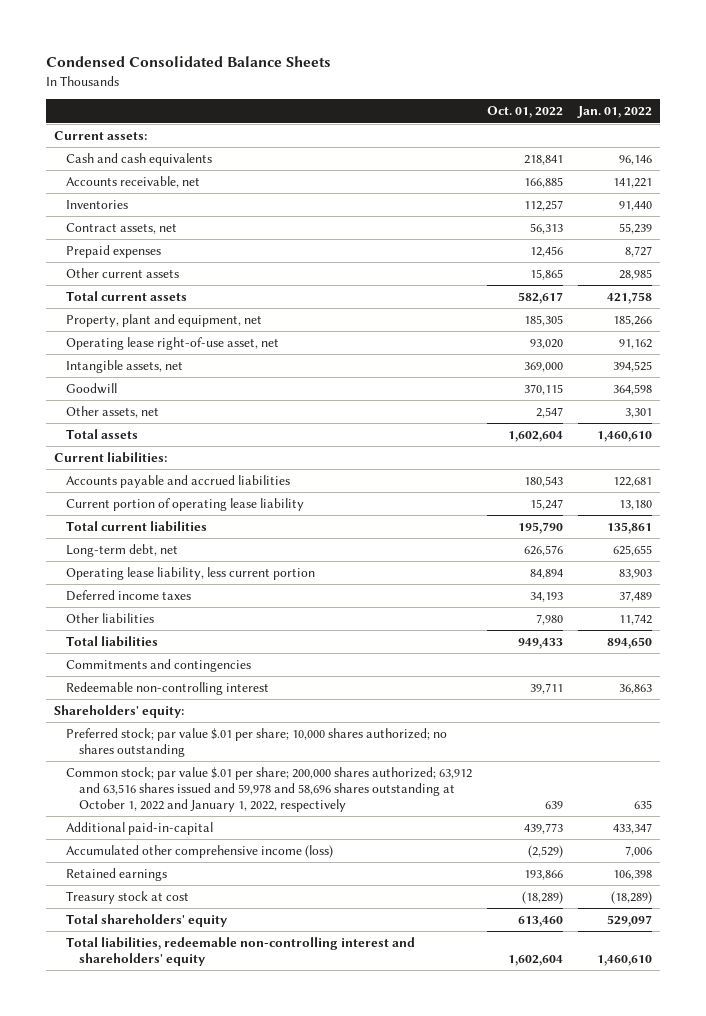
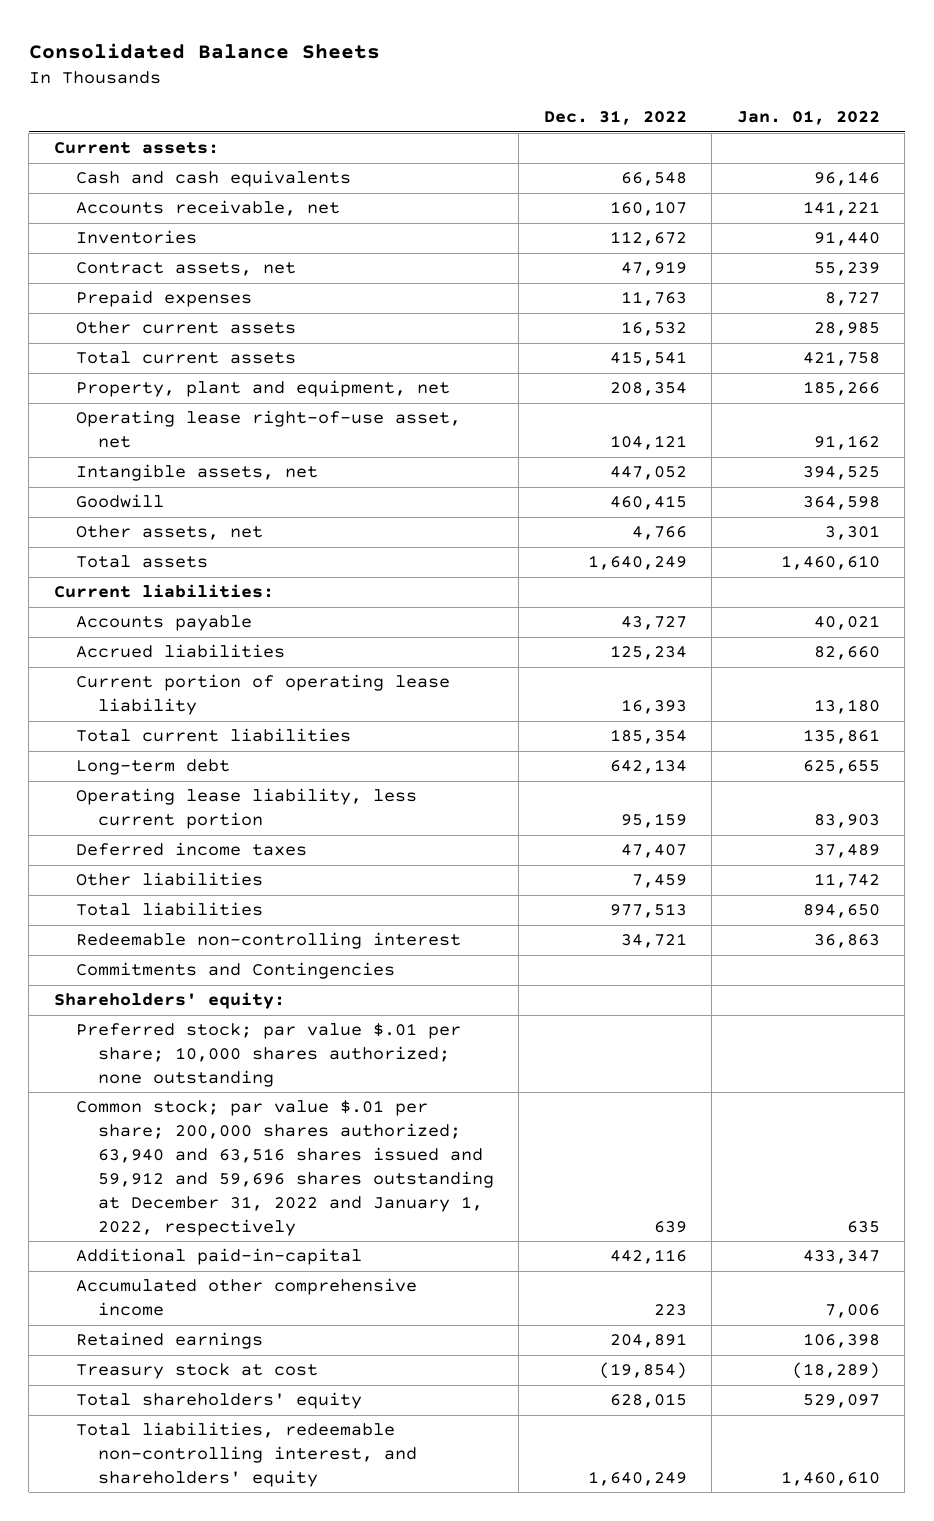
- Condensed Consolidated Balance Sheets
+ Consolidated Balance Sheets
- | Oct. 01, 2022 | Jan. 01, 2022
+ | Dec. 31, 2022 | Jan. 01, 2022
- Accounts payable and accrued liabilities | 180,543 | 122,681
+ Accounts payable | 43,727 | 40,021
+ Accrued liabilities | 125,234 | 82,660
- Long-term debt, net | 626,576 | 625,655
+ Long-term debt | 642,134 | 625,655
- Commitments and contingencies
+ Commitments and Contingencies
- Preferred stock; par value $.01 per share; 10,000 shares authorized; no shares outstanding
- Common stock; par value $.01 per share; 200,000 shares authorized; 63,912 and 63,516 shares issued and 59,978 and 58,696 shares outstanding at October 1, 2022 and January 1, 2022, respectively | 639 | 635
+ Preferred stock; par value $.01 per share; 10,000 shares authorized; none outstanding
+ Common stock; par value $.01 per share; 200,000 shares authorized; 63,940 and 63,516 shares issued and 59,912 and 59,696 shares outstanding at December 31, 2022 and January 1, 2022, respectively | 639 | 635
- Accumulated other comprehensive income (loss) | (2,529) | 7,006
+ Accumulated other comprehensive income | 223 | 7,006
- Total liabilities, redeemable non-controlling interest and shareholders' equity | 1,602,604 | 1,460,610
+ Total liabilities, redeemable non-controlling interest, and shareholders' equity | 1,640,249 | 1,460,610

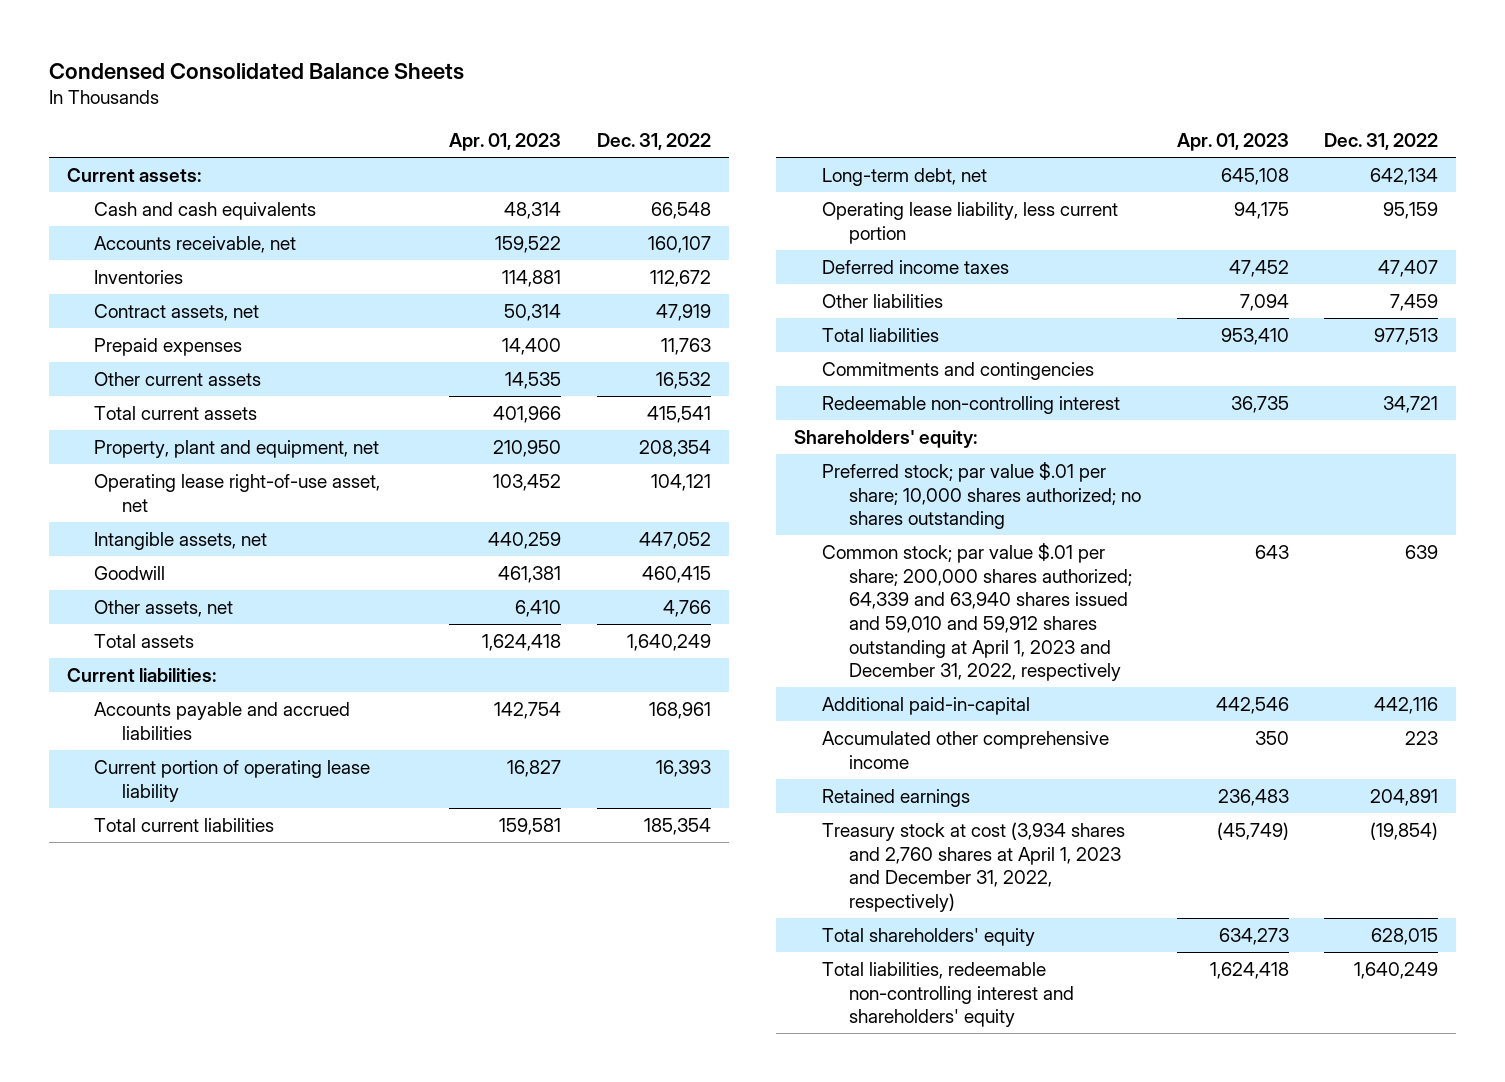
- Consolidated Balance Sheets
+ Condensed Consolidated Balance Sheets
- | Dec. 31, 2022 | Jan. 01, 2022
+ | Apr. 01, 2023 | Dec. 31, 2022
- Accounts payable | 43,727 | 40,021
- Accrued liabilities | 125,234 | 82,660
+ Accounts payable and accrued liabilities | 142,754 | 168,961
- Long-term debt | 642,134 | 625,655
+ Long-term debt, net | 645,108 | 642,134
+ Commitments and contingencies
- Commitments and Contingencies
- Preferred stock; par value $.01 per share; 10,000 shares authorized; none outstanding
- Common stock; par value $.01 per share; 200,000 shares authorized; 63,940 and 63,516 shares issued and 59,912 and 59,696 shares outstanding at December 31, 2022 and January 1, 2022, respectively | 639 | 635
+ Preferred stock; par value $.01 per share; 10,000 shares authorized; no shares outstanding
+ Common stock; par value $.01 per share; 200,000 shares authorized; 64,339 and 63,940 shares issued and 59,010 and 59,912 shares outstanding at April 1, 2023 and December 31, 2022, respectively | 643 | 639
- Treasury stock at cost | (19,854) | (18,289)
+ Treasury stock at cost (3,934 shares and 2,760 shares at April 1, 2023 and December 31, 2022, respectively) | (45,749) | (19,854)
- Total liabilities, redeemable non-controlling interest, and shareholders' equity | 1,640,249 | 1,460,610
+ Total liabilities, redeemable non-controlling interest and shareholders' equity | 1,624,418 | 1,640,249

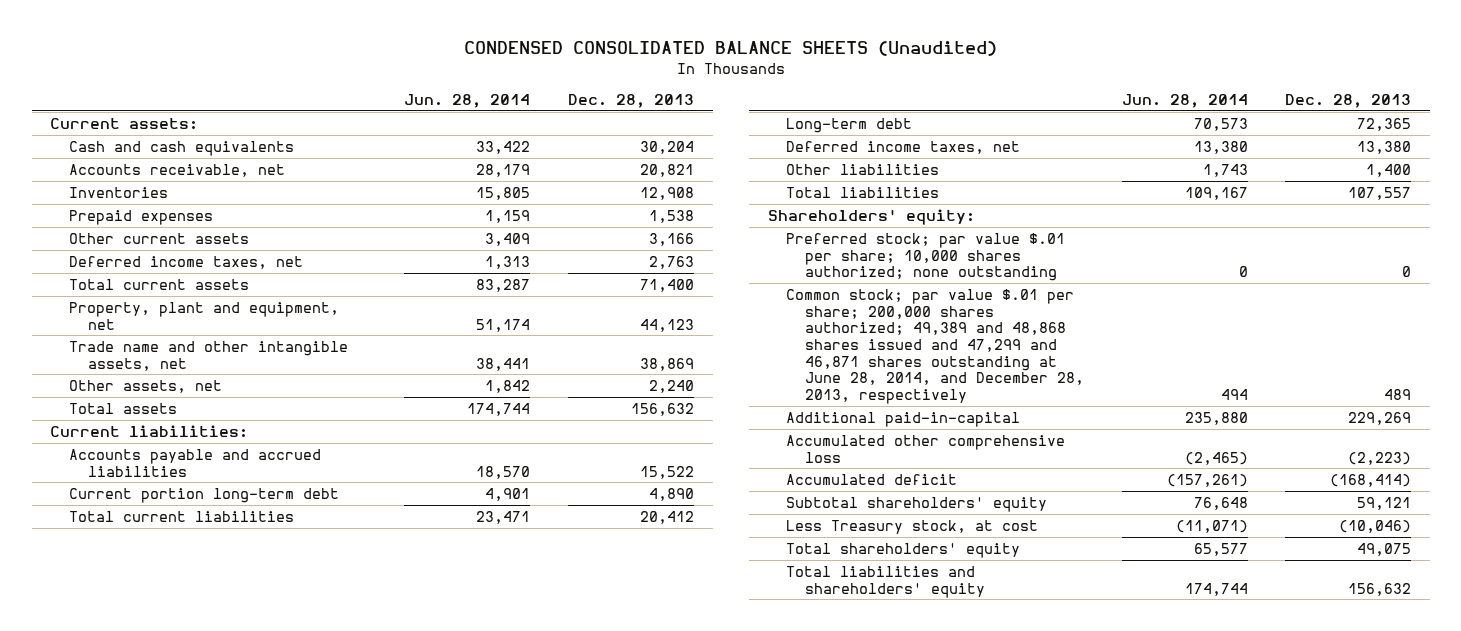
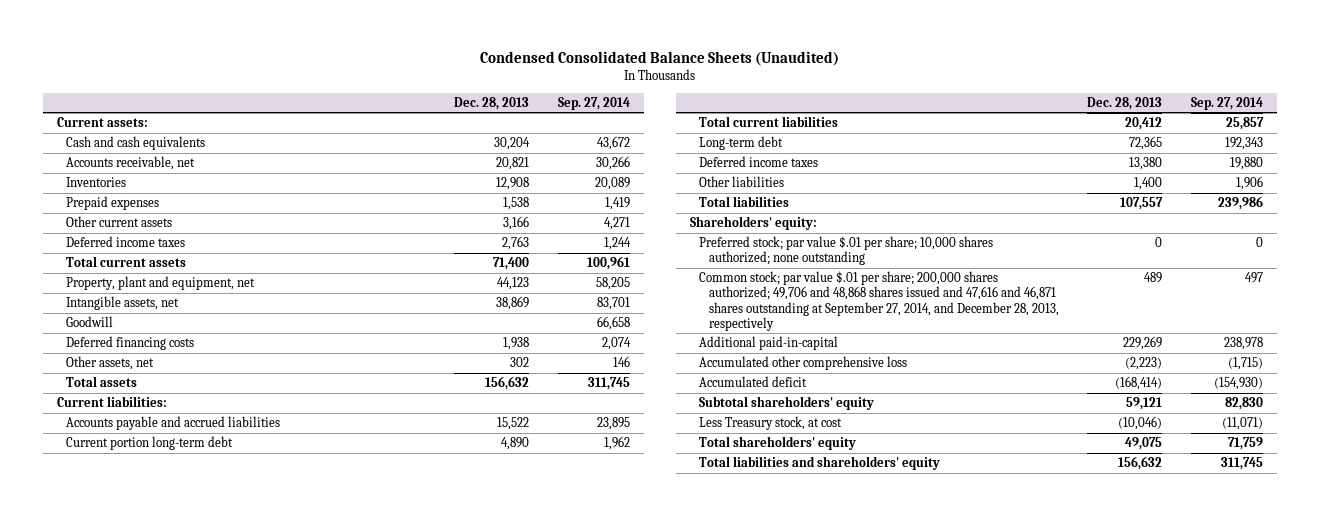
- CONDENSED CONSOLIDATED BALANCE SHEETS (Unaudited)
+ Condensed Consolidated Balance Sheets (Unaudited)
- | Jun. 28, 2014 | Dec. 28, 2013
+ | Dec. 28, 2013 | Sep. 27, 2014
- Deferred income taxes, net | 1,313 | 2,763
+ Deferred income taxes | 2,763 | 1,244
- Trade name and other intangible assets, net | 38,441 | 38,869
- Other assets, net | 1,842 | 2,240
+ Intangible assets, net | 38,869 | 83,701
+ Goodwill | | 66,658
+ Deferred financing costs | 1,938 | 2,074
+ Other assets, net | 302 | 146
- Deferred income taxes, net | 13,380 | 13,380
+ Deferred income taxes | 13,380 | 19,880
- Common stock; par value $.01 per share; 200,000 shares authorized; 49,389 and 48,868 shares issued and 47,299 and 46,871 shares outstanding at June 28, 2014, and December 28, 2013, respectively | 494 | 489
+ Common stock; par value $.01 per share; 200,000 shares authorized; 49,706 and 48,868 shares issued and 47,616 and 46,871 shares outstanding at September 27, 2014, and December 28, 2013, respectively | 489 | 497

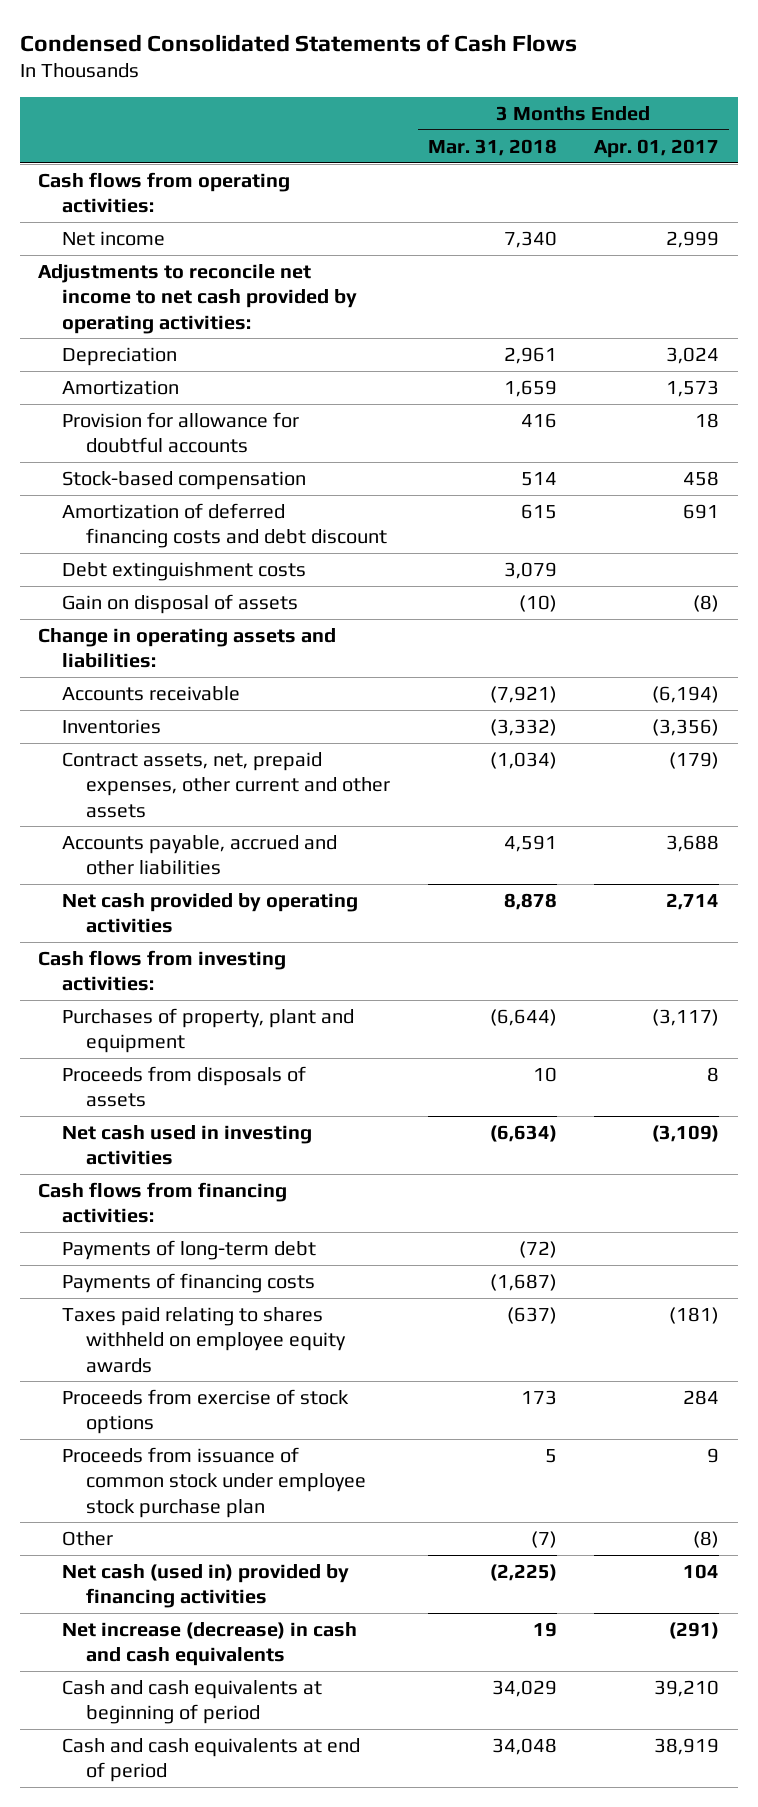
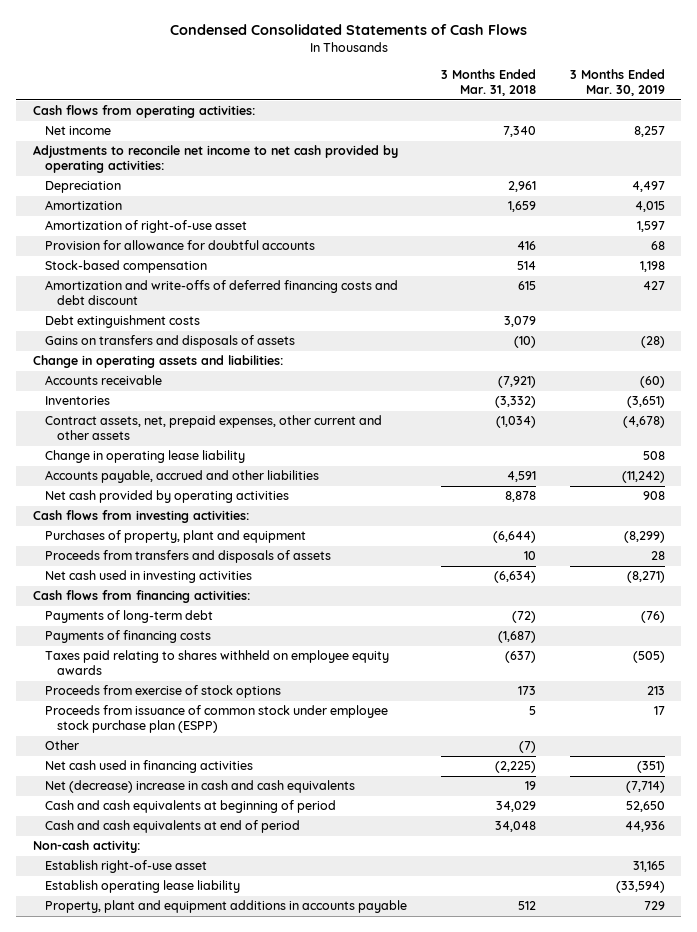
- | 3 Months Ended Mar. 31, 2018 | 3 Months Ended Apr. 01, 2017
+ | 3 Months Ended Mar. 31, 2018 | 3 Months Ended Mar. 30, 2019
+ Amortization of right-of-use asset | | 1,597
- Amortization of deferred financing costs and debt discount | 615 | 691
+ Amortization and write-offs of deferred financing costs and debt discount | 615 | 427
- Gain on disposal of assets | (10) | (8)
+ Gains on transfers and disposals of assets | (10) | (28)
+ Change in operating lease liability | | 508
- Proceeds from disposals of assets | 10 | 8
+ Proceeds from transfers and disposals of assets | 10 | 28
- Proceeds from issuance of common stock under employee stock purchase plan | 5 | 9
+ Proceeds from issuance of common stock under employee stock purchase plan (ESPP) | 5 | 17
- Net cash (used in) provided by financing activities | (2,225) | 104
- Net increase (decrease) in cash and cash equivalents | 19 | (291)
+ Net cash used in financing activities | (2,225) | (351)
+ Net (decrease) increase in cash and cash equivalents | 19 | (7,714)
+ Non-cash activity:
+ Establish right-of-use asset | | 31,165
+ Establish operating lease liability | | (33,594)
+ Property, plant and equipment additions in accounts payable | 512 | 729

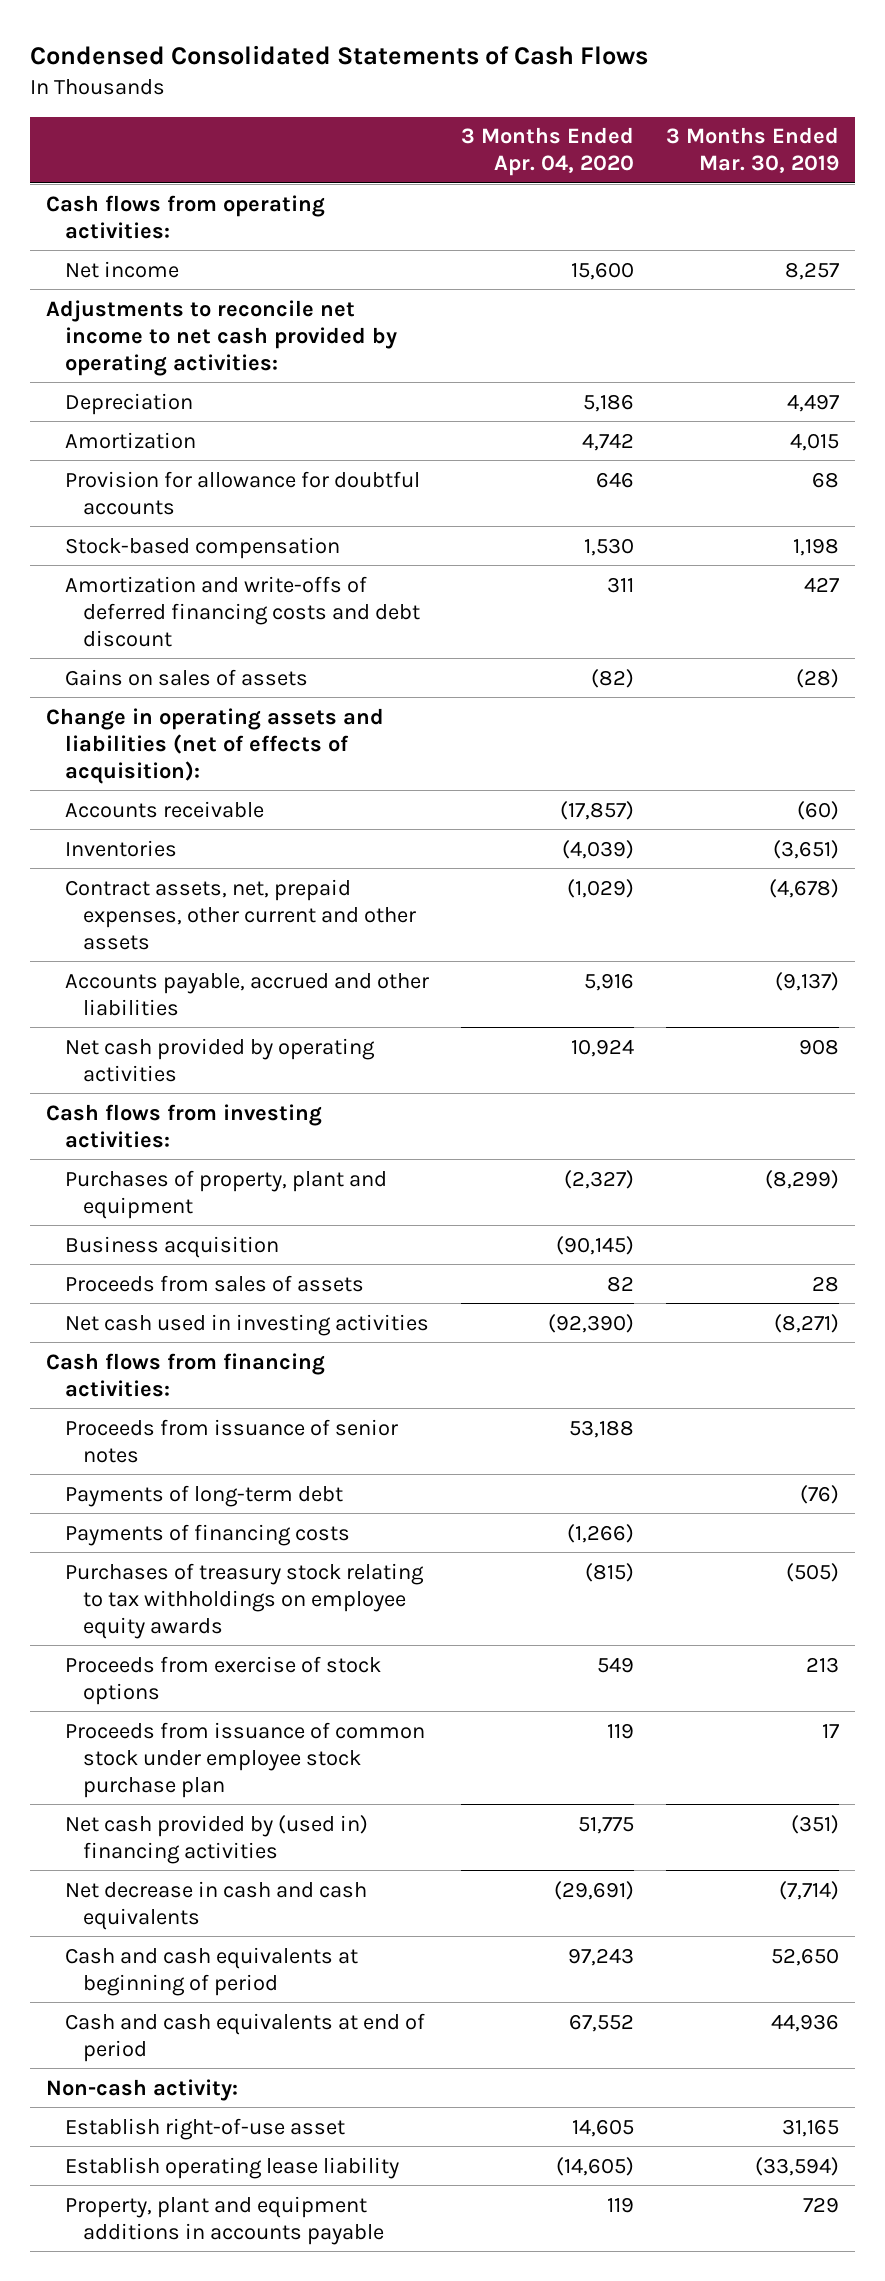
- | 3 Months Ended Mar. 31, 2018 | 3 Months Ended Mar. 30, 2019
+ | 3 Months Ended Apr. 04, 2020 | 3 Months Ended Mar. 30, 2019
- Amortization of right-of-use asset | | 1,597
- Debt extinguishment costs | 3,079 |
- Gains on transfers and disposals of assets | (10) | (28)
- Change in operating assets and liabilities:
+ Gains on sales of assets | (82) | (28)
+ Change in operating assets and liabilities (net of effects of acquisition):
- Change in operating lease liability | | 508
- Accounts payable, accrued and other liabilities | 4,591 | (11,242)
+ Accounts payable, accrued and other liabilities | 5,916 | (9,137)
- Proceeds from transfers and disposals of assets | 10 | 28
+ Business acquisition | (90,145) |
+ Proceeds from sales of assets | 82 | 28
+ Proceeds from issuance of senior notes | 53,188 |
- Taxes paid relating to shares withheld on employee equity awards | (637) | (505)
+ Purchases of treasury stock relating to tax withholdings on employee equity awards | (815) | (505)
- Proceeds from issuance of common stock under employee stock purchase plan (ESPP) | 5 | 17
- Other | (7) |
- Net cash used in financing activities | (2,225) | (351)
- Net (decrease) increase in cash and cash equivalents | 19 | (7,714)
+ Proceeds from issuance of common stock under employee stock purchase plan | 119 | 17
+ Net cash provided by (used in) financing activities | 51,775 | (351)
+ Net decrease in cash and cash equivalents | (29,691) | (7,714)

